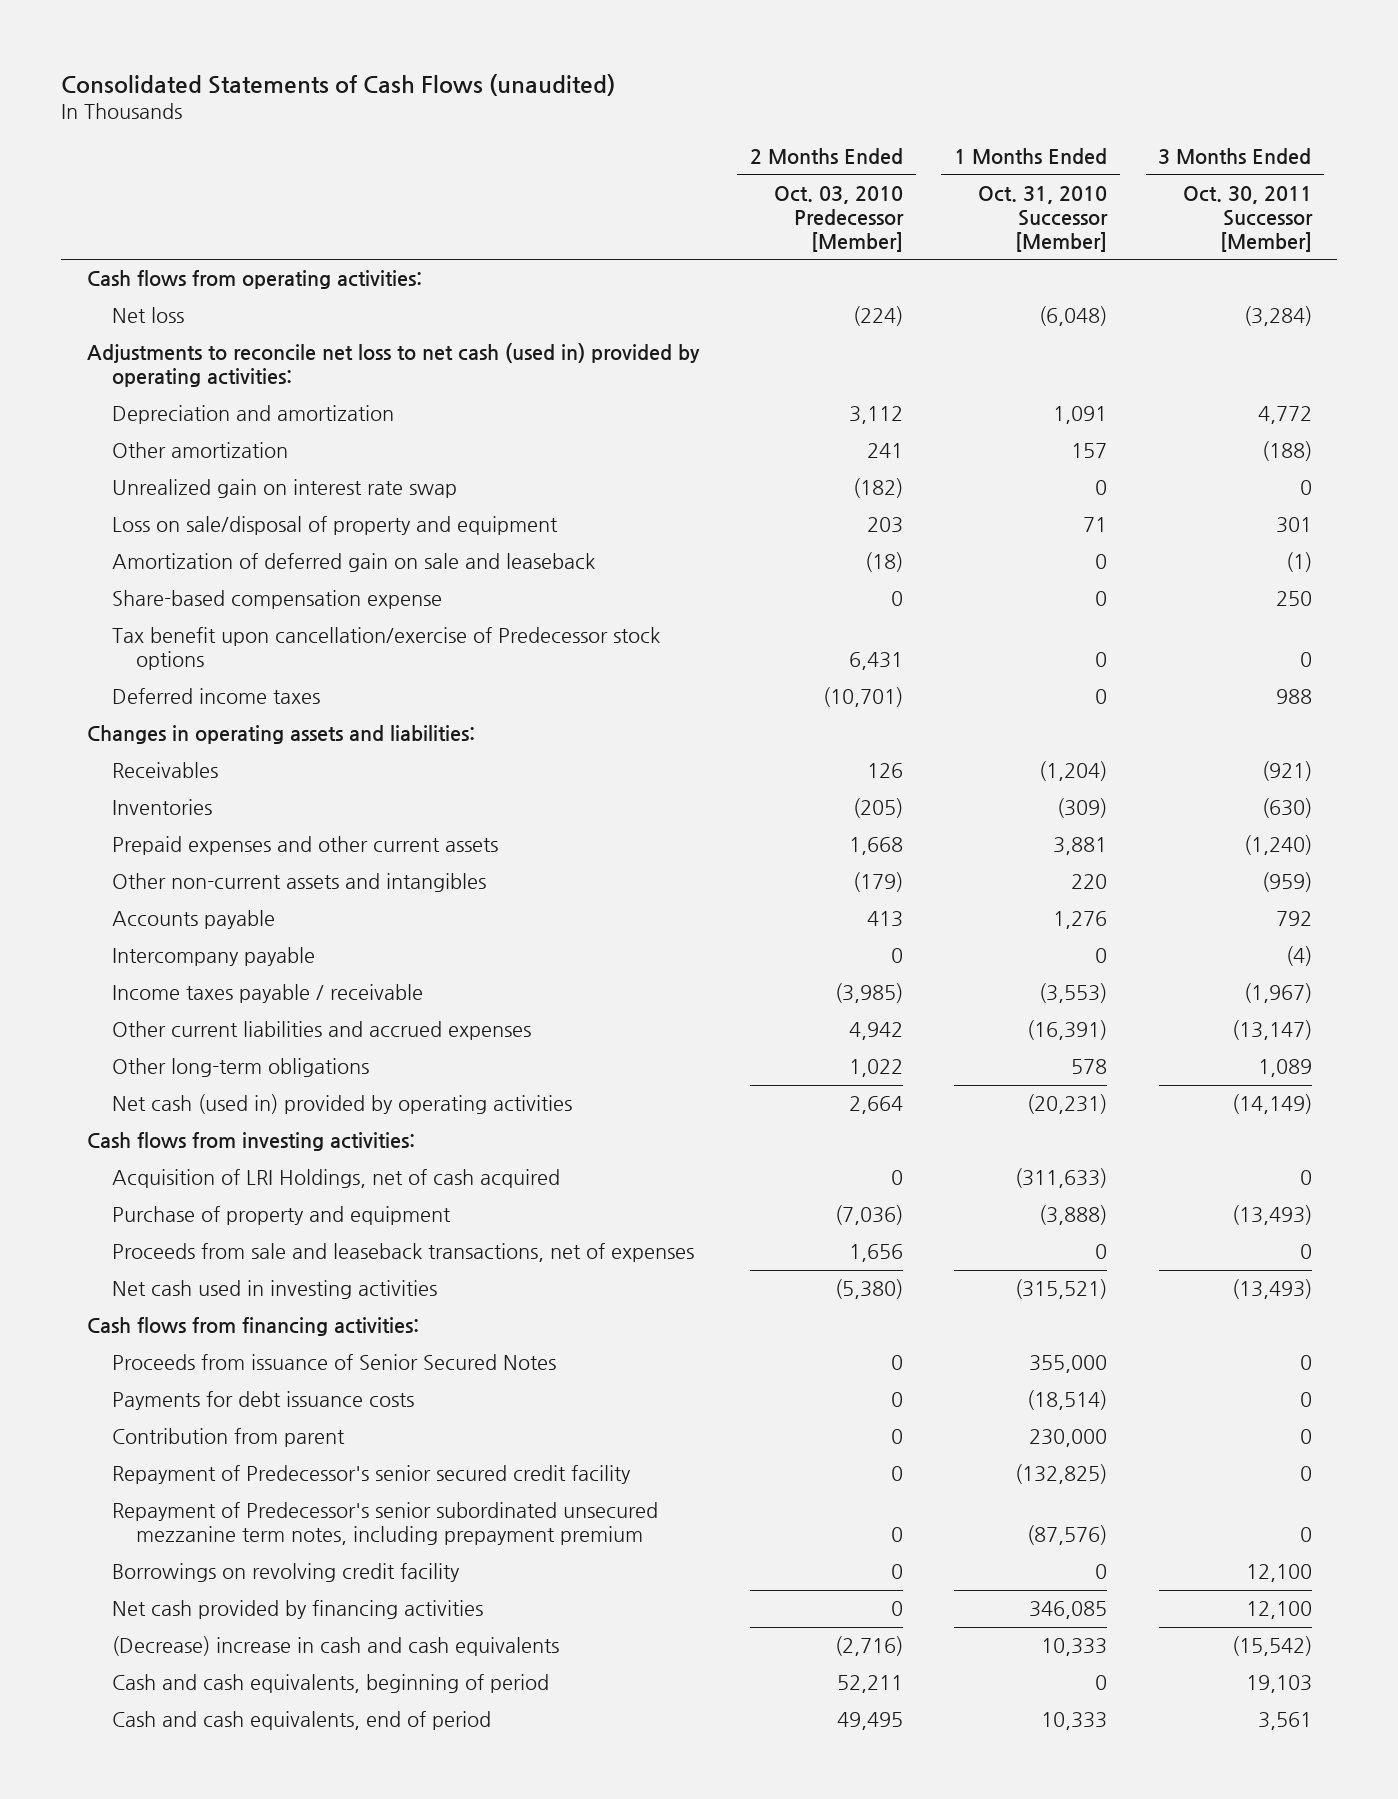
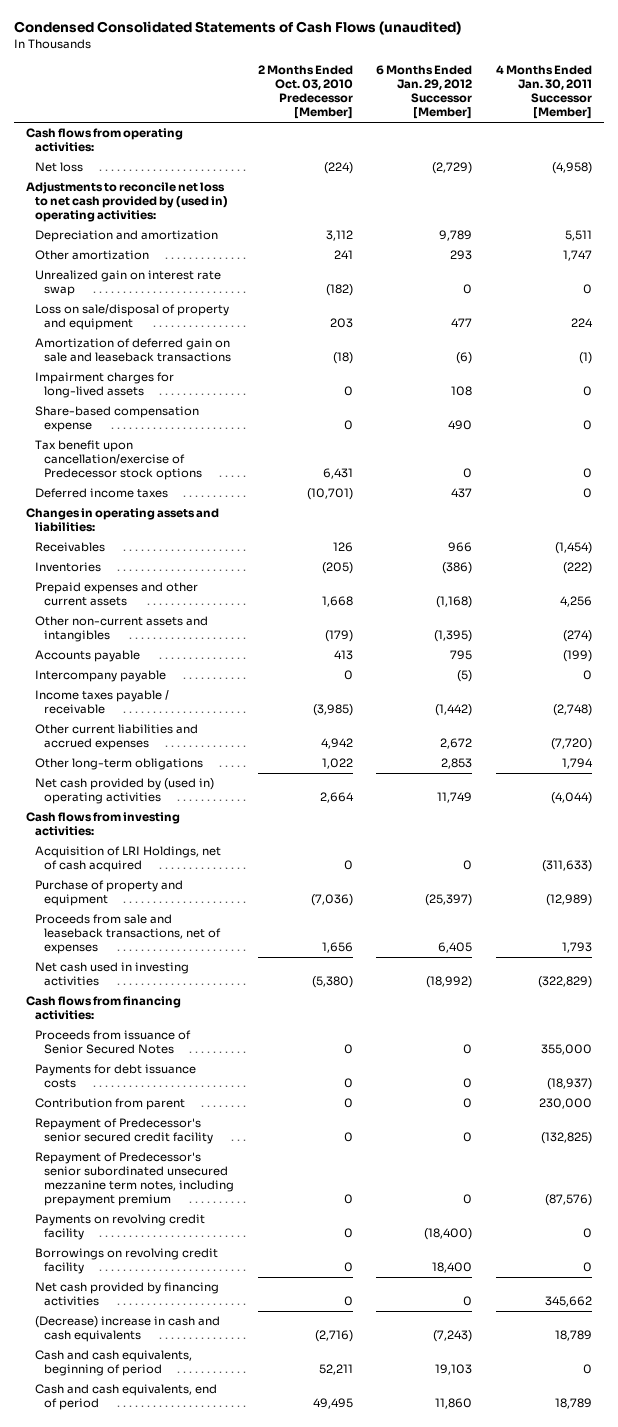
- Consolidated Statements of Cash Flows (unaudited)
+ Condensed Consolidated Statements of Cash Flows (unaudited)
- | 2 Months Ended Oct. 03, 2010 Predecessor [Member] | 1 Months Ended Oct. 31, 2010 Successor [Member] | 3 Months Ended Oct. 30, 2011 Successor [Member]
+ | 2 Months Ended Oct. 03, 2010 Predecessor [Member] | 6 Months Ended Jan. 29, 2012 Successor [Member] | 4 Months Ended Jan. 30, 2011 Successor [Member]
- Adjustments to reconcile net loss to net cash (used in) provided by operating activities:
+ Adjustments to reconcile net loss to net cash provided by (used in) operating activities:
- Amortization of deferred gain on sale and leaseback | (18) | 0 | (1)
+ Amortization of deferred gain on sale and leaseback transactions | (18) | (6) | (1)
+ Impairment charges for long-lived assets | 0 | 108 | 0
- Net cash (used in) provided by operating activities | 2,664 | (20,231) | (14,149)
+ Net cash provided by (used in) operating activities | 2,664 | 11,749 | (4,044)
+ Payments on revolving credit facility | 0 | (18,400) | 0

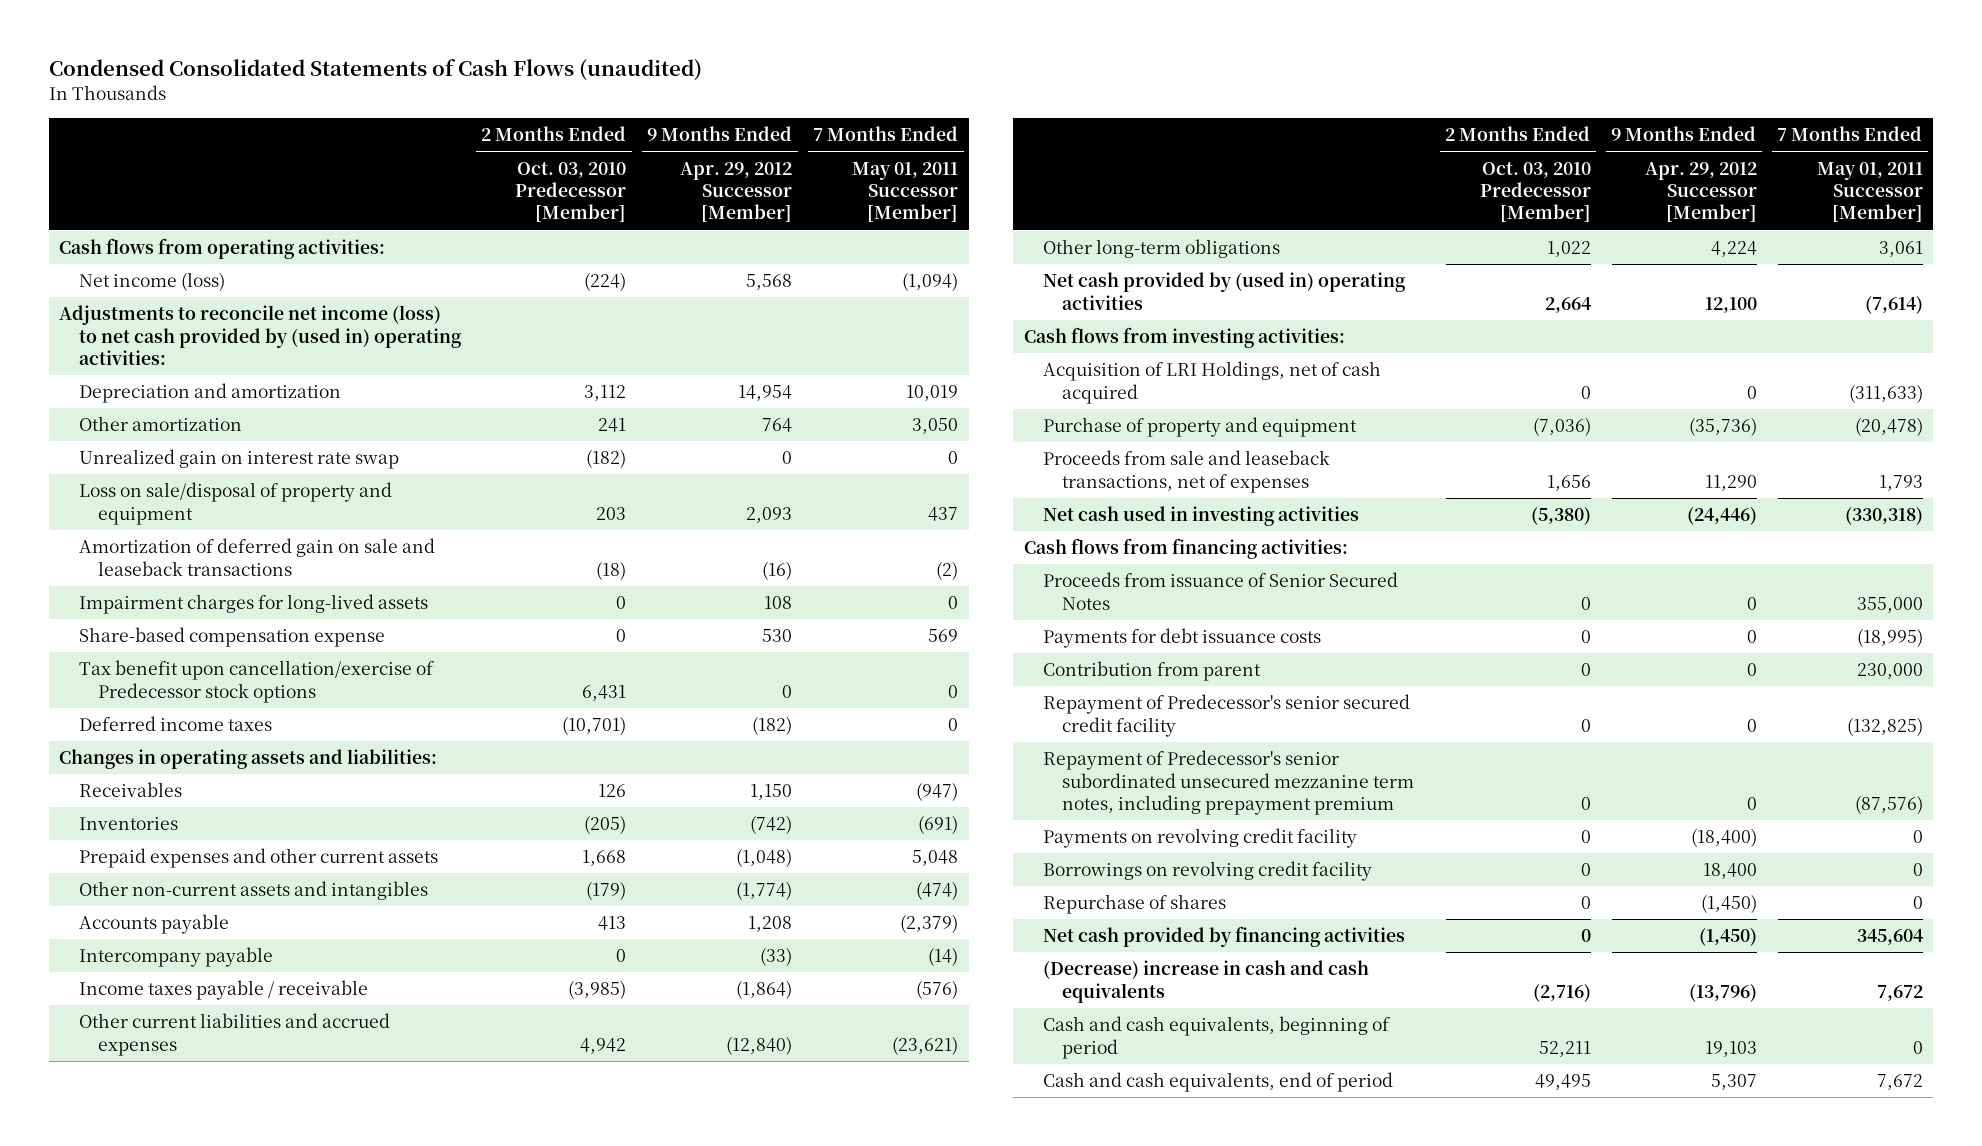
- | 2 Months Ended Oct. 03, 2010 Predecessor [Member] | 6 Months Ended Jan. 29, 2012 Successor [Member] | 4 Months Ended Jan. 30, 2011 Successor [Member]
+ | 2 Months Ended Oct. 03, 2010 Predecessor [Member] | 9 Months Ended Apr. 29, 2012 Successor [Member] | 7 Months Ended May 01, 2011 Successor [Member]
- Net loss | (224) | (2,729) | (4,958)
- Adjustments to reconcile net loss to net cash provided by (used in) operating activities:
+ Net income (loss) | (224) | 5,568 | (1,094)
+ Adjustments to reconcile net income (loss) to net cash provided by (used in) operating activities:
+ Repurchase of shares | 0 | (1,450) | 0

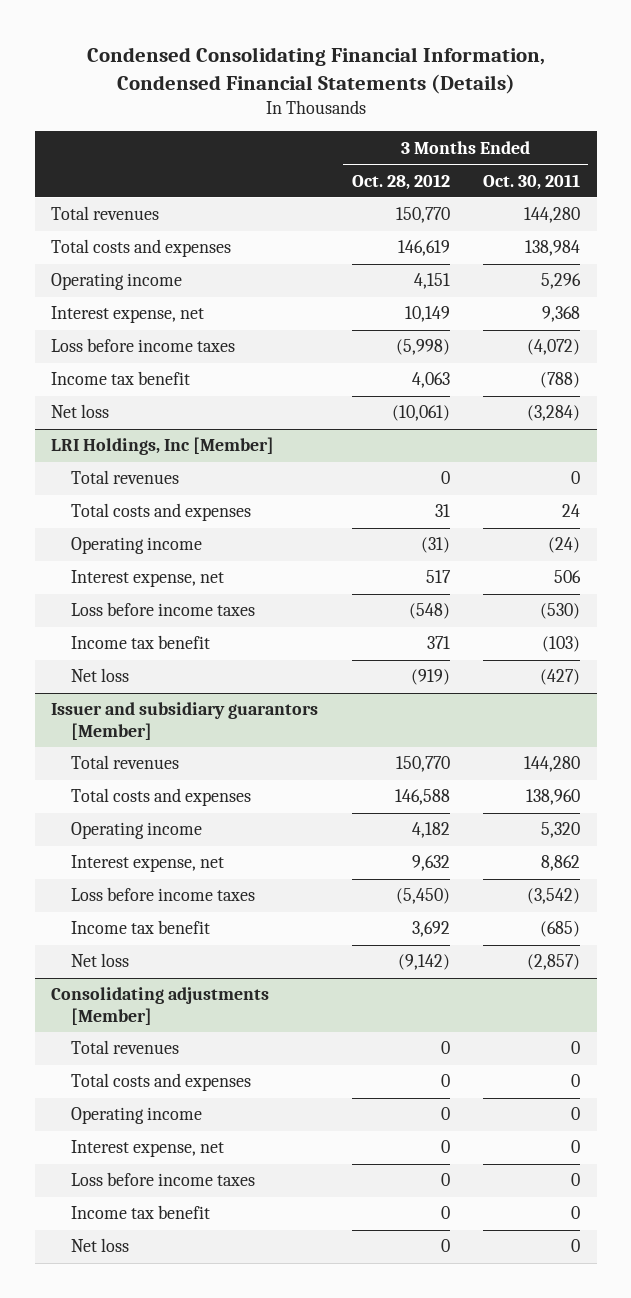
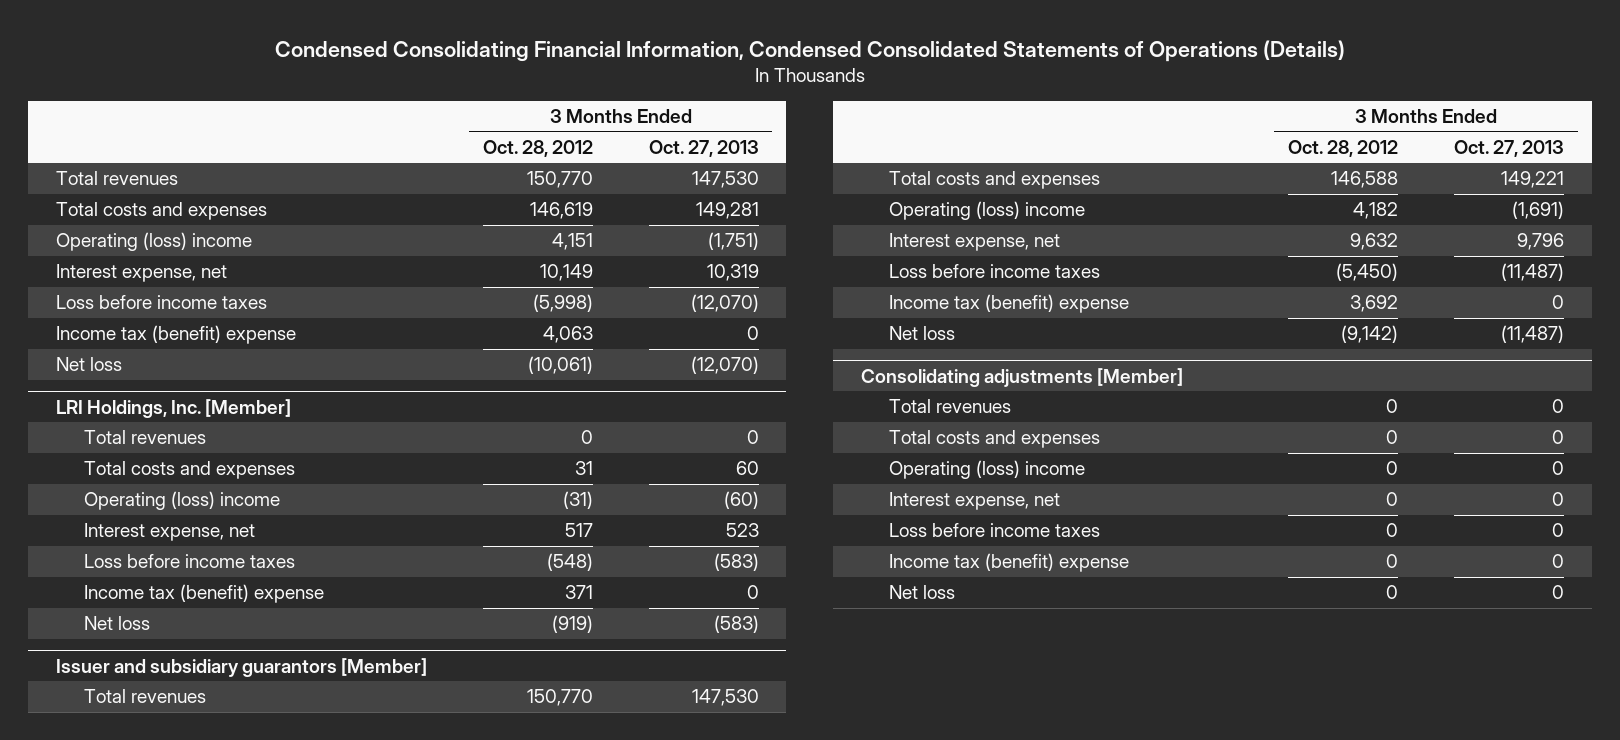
- Condensed Consolidating Financial Information, Condensed Financial Statements (Details)
+ Condensed Consolidating Financial Information, Condensed Consolidated Statements of Operations (Details)
- | 3 Months Ended Oct. 28, 2012 | 3 Months Ended Oct. 30, 2011
+ | 3 Months Ended Oct. 28, 2012 | 3 Months Ended Oct. 27, 2013
- Operating income | 4,151 | 5,296
+ Operating (loss) income | 4,151 | (1,751)
- Income tax benefit | 4,063 | (788)
+ Income tax (benefit) expense | 4,063 | 0
- LRI Holdings, Inc [Member]
+ LRI Holdings, Inc. [Member]
- Operating income | (31) | (24)
+ Operating (loss) income | (31) | (60)
- Income tax benefit | 371 | (103)
+ Income tax (benefit) expense | 371 | 0
@ Issuer and subsidiary guarantors [Member]
- Operating income | 4,182 | 5,320
+ Operating (loss) income | 4,182 | (1,691)
- Income tax benefit | 3,692 | (685)
+ Income tax (benefit) expense | 3,692 | 0
@ Consolidating adjustments [Member]
- Operating income | 0 | 0
+ Operating (loss) income | 0 | 0
- Income tax benefit | 0 | 0
+ Income tax (benefit) expense | 0 | 0

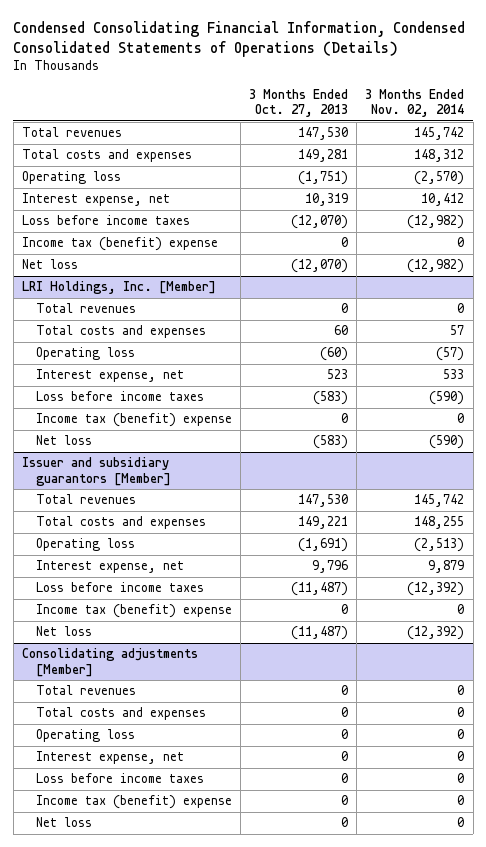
- | 3 Months Ended Oct. 28, 2012 | 3 Months Ended Oct. 27, 2013
+ | 3 Months Ended Oct. 27, 2013 | 3 Months Ended Nov. 02, 2014
- Operating (loss) income | 4,151 | (1,751)
+ Operating loss | (1,751) | (2,570)
@ LRI Holdings, Inc. [Member]
- Operating (loss) income | (31) | (60)
+ Operating loss | (60) | (57)
@ Issuer and subsidiary guarantors [Member]
- Operating (loss) income | 4,182 | (1,691)
+ Operating loss | (1,691) | (2,513)
@ Consolidating adjustments [Member]
- Operating (loss) income | 0 | 0
+ Operating loss | 0 | 0

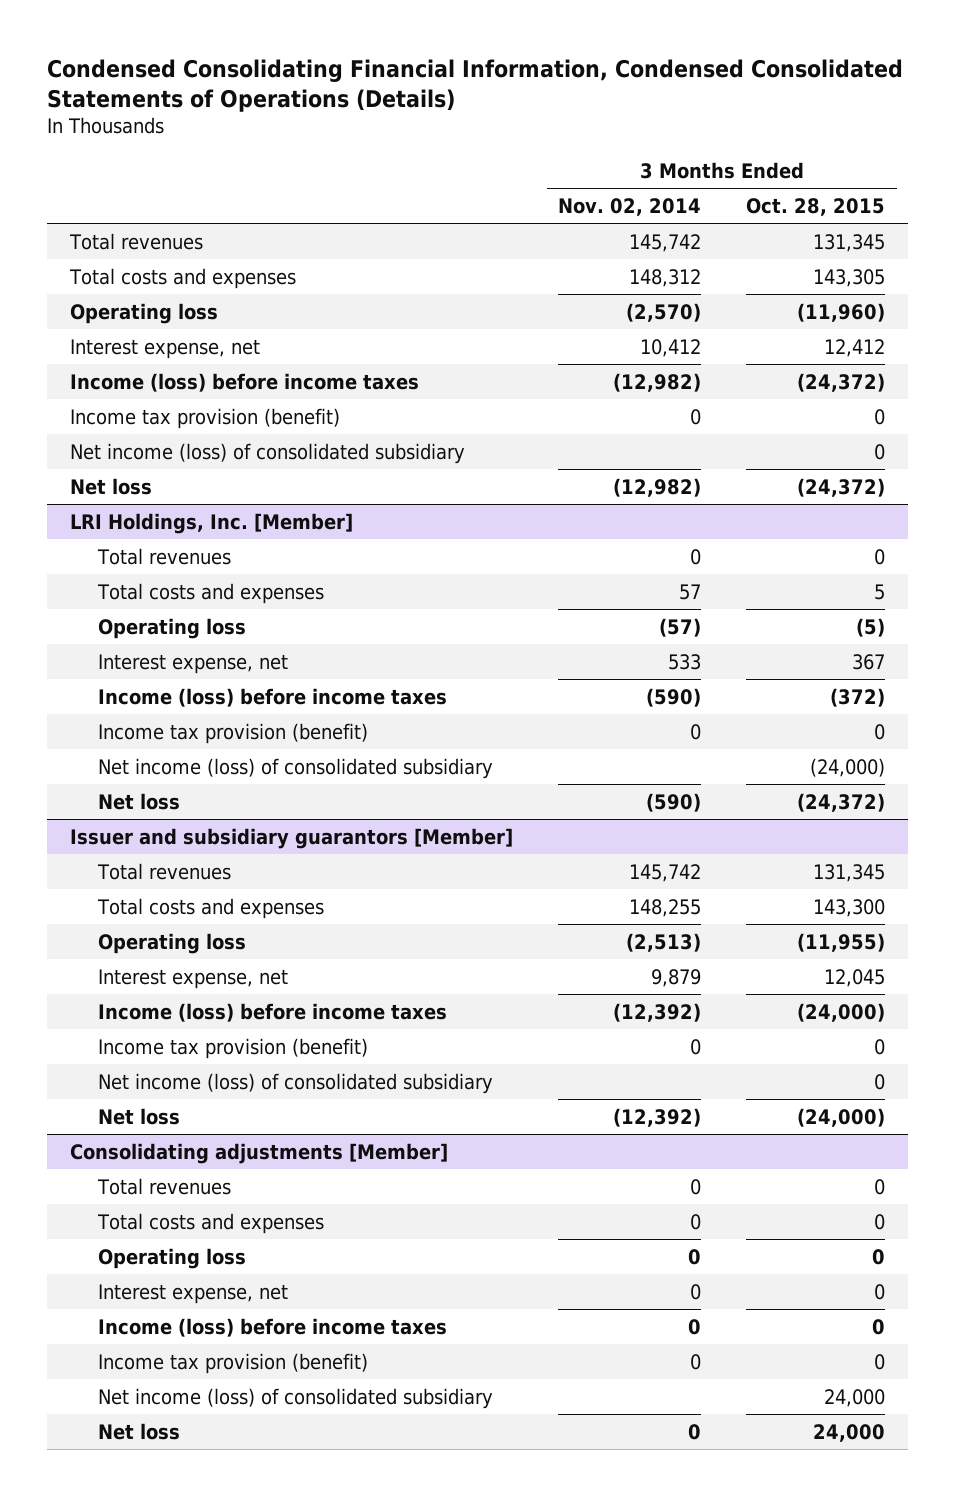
- | 3 Months Ended Oct. 27, 2013 | 3 Months Ended Nov. 02, 2014
+ | 3 Months Ended Nov. 02, 2014 | 3 Months Ended Oct. 28, 2015
- Loss before income taxes | (12,070) | (12,982)
- Income tax (benefit) expense | 0 | 0
+ Income (loss) before income taxes | (12,982) | (24,372)
+ Income tax provision (benefit) | 0 | 0
+ Net income (loss) of consolidated subsidiary | | 0
@ LRI Holdings, Inc. [Member]
- Loss before income taxes | (583) | (590)
- Income tax (benefit) expense | 0 | 0
+ Income (loss) before income taxes | (590) | (372)
+ Income tax provision (benefit) | 0 | 0
+ Net income (loss) of consolidated subsidiary | | (24,000)
@ Issuer and subsidiary guarantors [Member]
- Loss before income taxes | (11,487) | (12,392)
- Income tax (benefit) expense | 0 | 0
+ Income (loss) before income taxes | (12,392) | (24,000)
+ Income tax provision (benefit) | 0 | 0
+ Net income (loss) of consolidated subsidiary | | 0
@ Consolidating adjustments [Member]
- Loss before income taxes | 0 | 0
- Income tax (benefit) expense | 0 | 0
+ Income (loss) before income taxes | 0 | 0
+ Income tax provision (benefit) | 0 | 0
+ Net income (loss) of consolidated subsidiary | | 24,000

